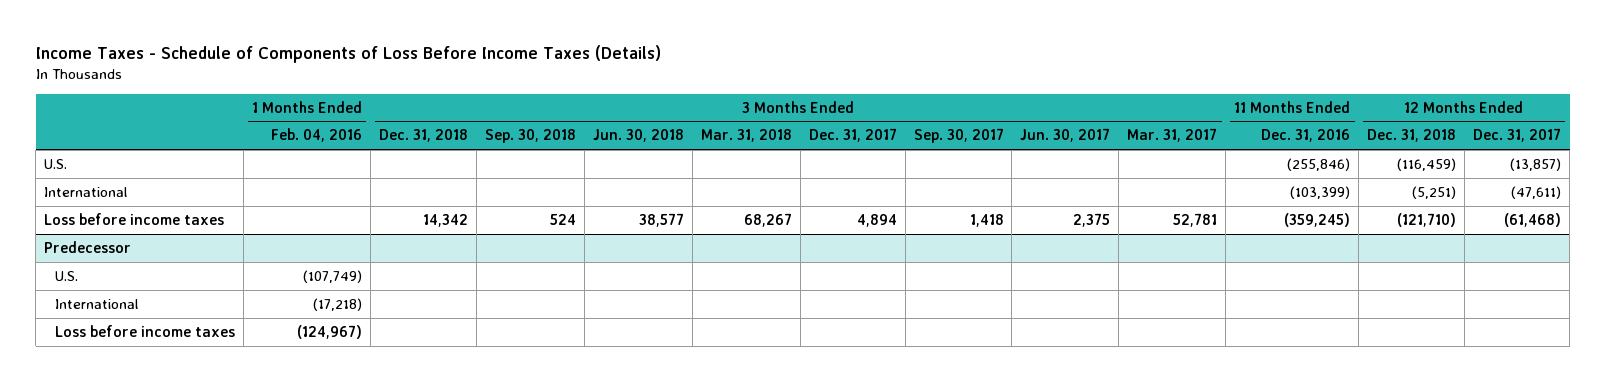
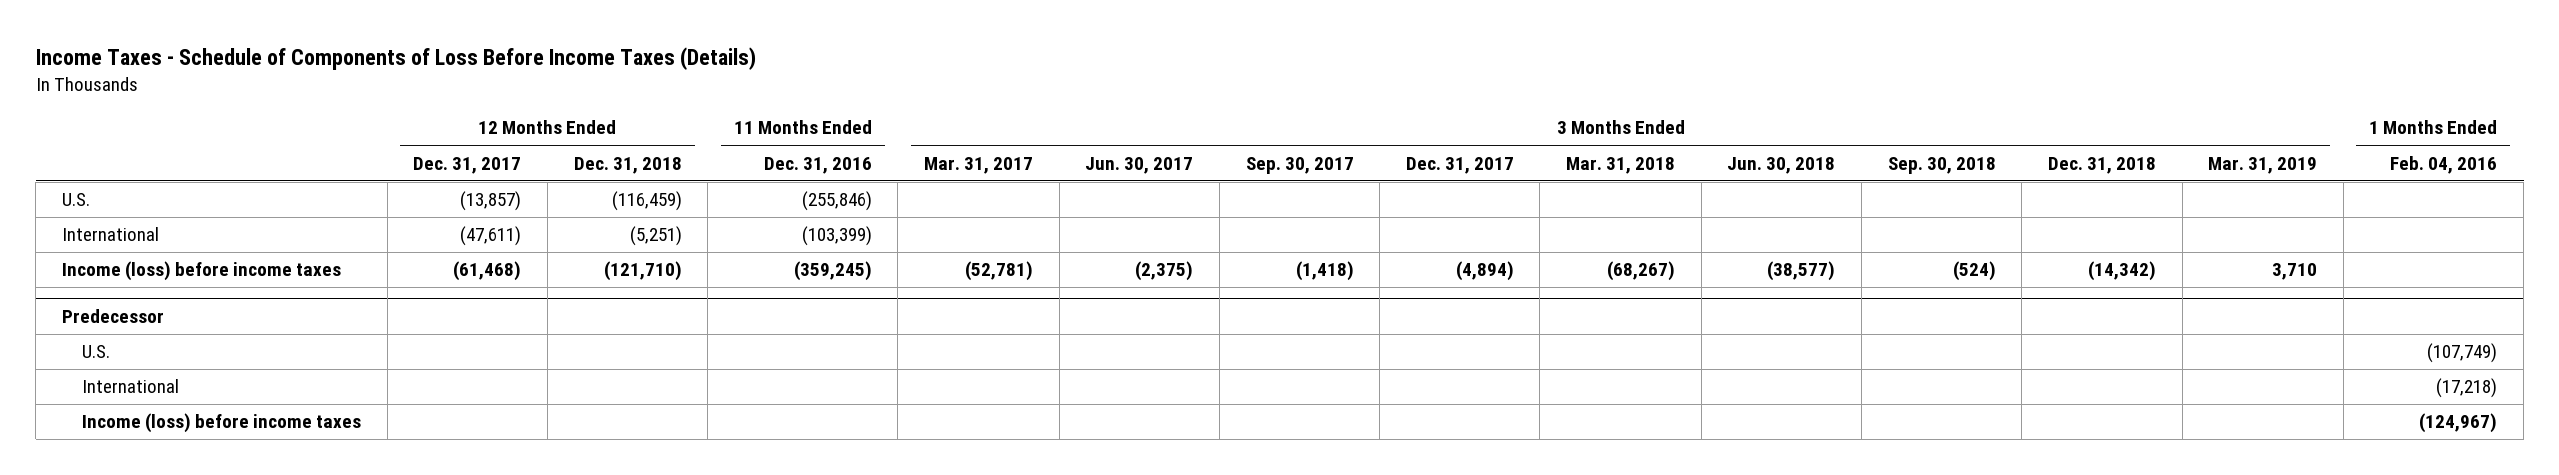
- | 1 Months Ended Feb. 04, 2016 | 3 Months Ended Dec. 31, 2018 | 3 Months Ended Sep. 30, 2018 | 3 Months Ended Jun. 30, 2018 | 3 Months Ended Mar. 31, 2018 | 3 Months Ended Dec. 31, 2017 | 3 Months Ended Sep. 30, 2017 | 3 Months Ended Jun. 30, 2017 | 3 Months Ended Mar. 31, 2017 | 11 Months Ended Dec. 31, 2016 | 12 Months Ended Dec. 31, 2018 | 12 Months Ended Dec. 31, 2017
+ | 12 Months Ended Dec. 31, 2017 | 12 Months Ended Dec. 31, 2018 | 11 Months Ended Dec. 31, 2016 | 3 Months Ended Mar. 31, 2017 | 3 Months Ended Jun. 30, 2017 | 3 Months Ended Sep. 30, 2017 | 3 Months Ended Dec. 31, 2017 | 3 Months Ended Mar. 31, 2018 | 3 Months Ended Jun. 30, 2018 | 3 Months Ended Sep. 30, 2018 | 3 Months Ended Dec. 31, 2018 | 3 Months Ended Mar. 31, 2019 | 1 Months Ended Feb. 04, 2016
- Loss before income taxes | | 14,342 | 524 | 38,577 | 68,267 | 4,894 | 1,418 | 2,375 | 52,781 | (359,245) | (121,710) | (61,468)
+ Income (loss) before income taxes | (61,468) | (121,710) | (359,245) | (52,781) | (2,375) | (1,418) | (4,894) | (68,267) | (38,577) | (524) | (14,342) | 3,710 |
@ Predecessor
- Loss before income taxes | (124,967) | | | | | | | | | | |
+ Income (loss) before income taxes | | | | | | | | | | | | | (124,967)

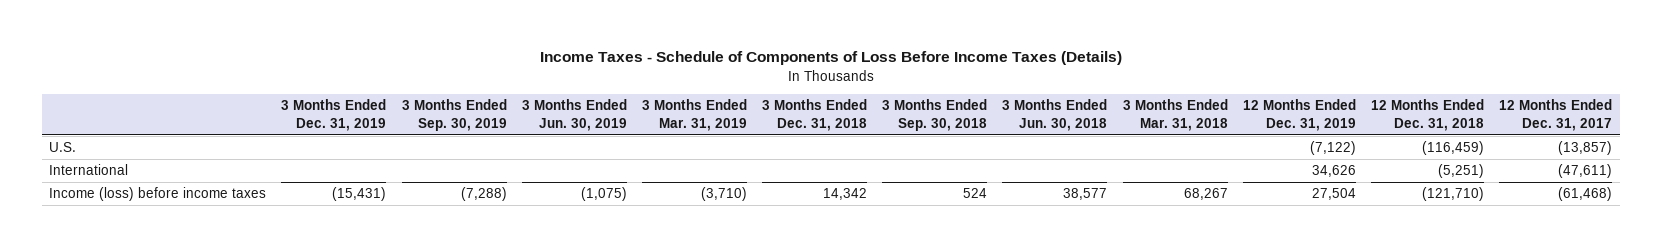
- | 12 Months Ended Dec. 31, 2017 | 12 Months Ended Dec. 31, 2018 | 11 Months Ended Dec. 31, 2016 | 3 Months Ended Mar. 31, 2017 | 3 Months Ended Jun. 30, 2017 | 3 Months Ended Sep. 30, 2017 | 3 Months Ended Dec. 31, 2017 | 3 Months Ended Mar. 31, 2018 | 3 Months Ended Jun. 30, 2018 | 3 Months Ended Sep. 30, 2018 | 3 Months Ended Dec. 31, 2018 | 3 Months Ended Mar. 31, 2019 | 1 Months Ended Feb. 04, 2016
+ | 3 Months Ended Dec. 31, 2019 | 3 Months Ended Sep. 30, 2019 | 3 Months Ended Jun. 30, 2019 | 3 Months Ended Mar. 31, 2019 | 3 Months Ended Dec. 31, 2018 | 3 Months Ended Sep. 30, 2018 | 3 Months Ended Jun. 30, 2018 | 3 Months Ended Mar. 31, 2018 | 12 Months Ended Dec. 31, 2019 | 12 Months Ended Dec. 31, 2018 | 12 Months Ended Dec. 31, 2017
- Income (loss) before income taxes | (61,468) | (121,710) | (359,245) | (52,781) | (2,375) | (1,418) | (4,894) | (68,267) | (38,577) | (524) | (14,342) | 3,710 |
- Predecessor
- U.S. | | | | | | | | | | | | | (107,749)
- International | | | | | | | | | | | | | (17,218)
- Income (loss) before income taxes | | | | | | | | | | | | | (124,967)
+ Income (loss) before income taxes | (15,431) | (7,288) | (1,075) | (3,710) | 14,342 | 524 | 38,577 | 68,267 | 27,504 | (121,710) | (61,468)

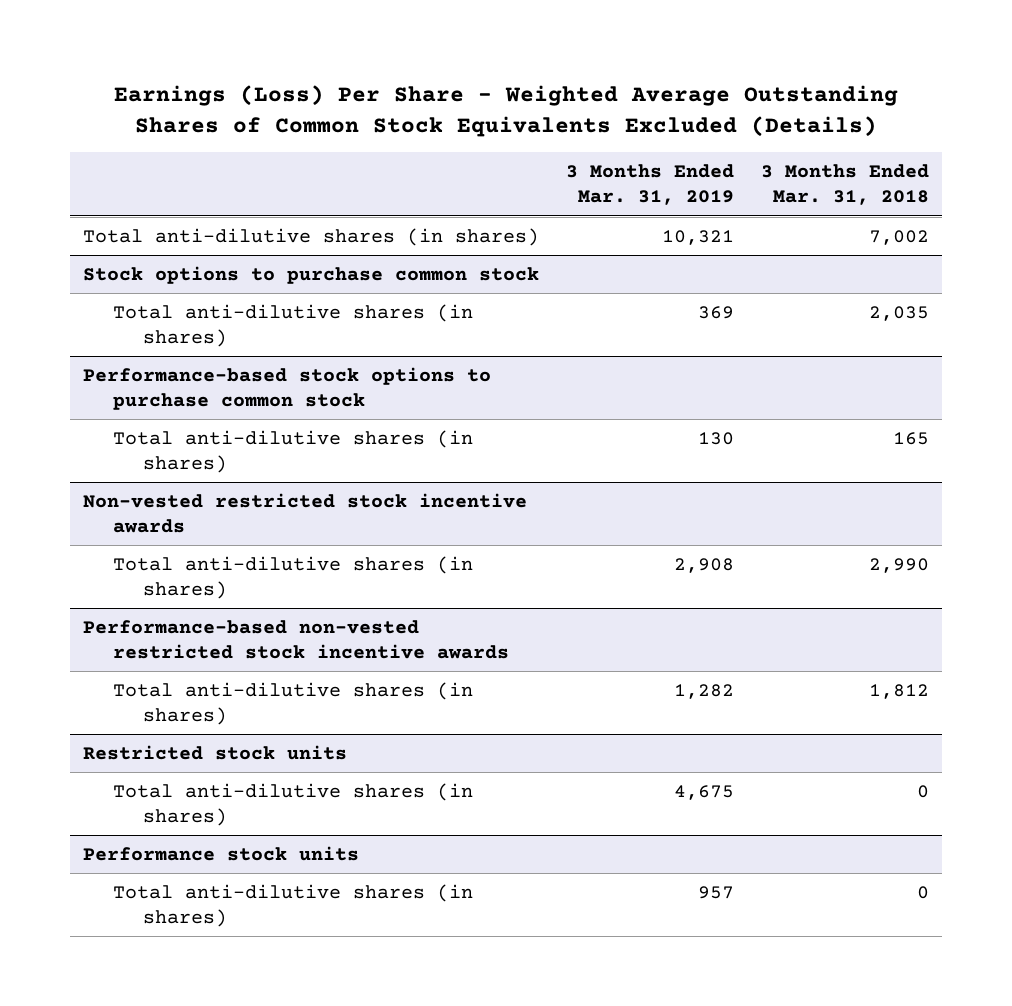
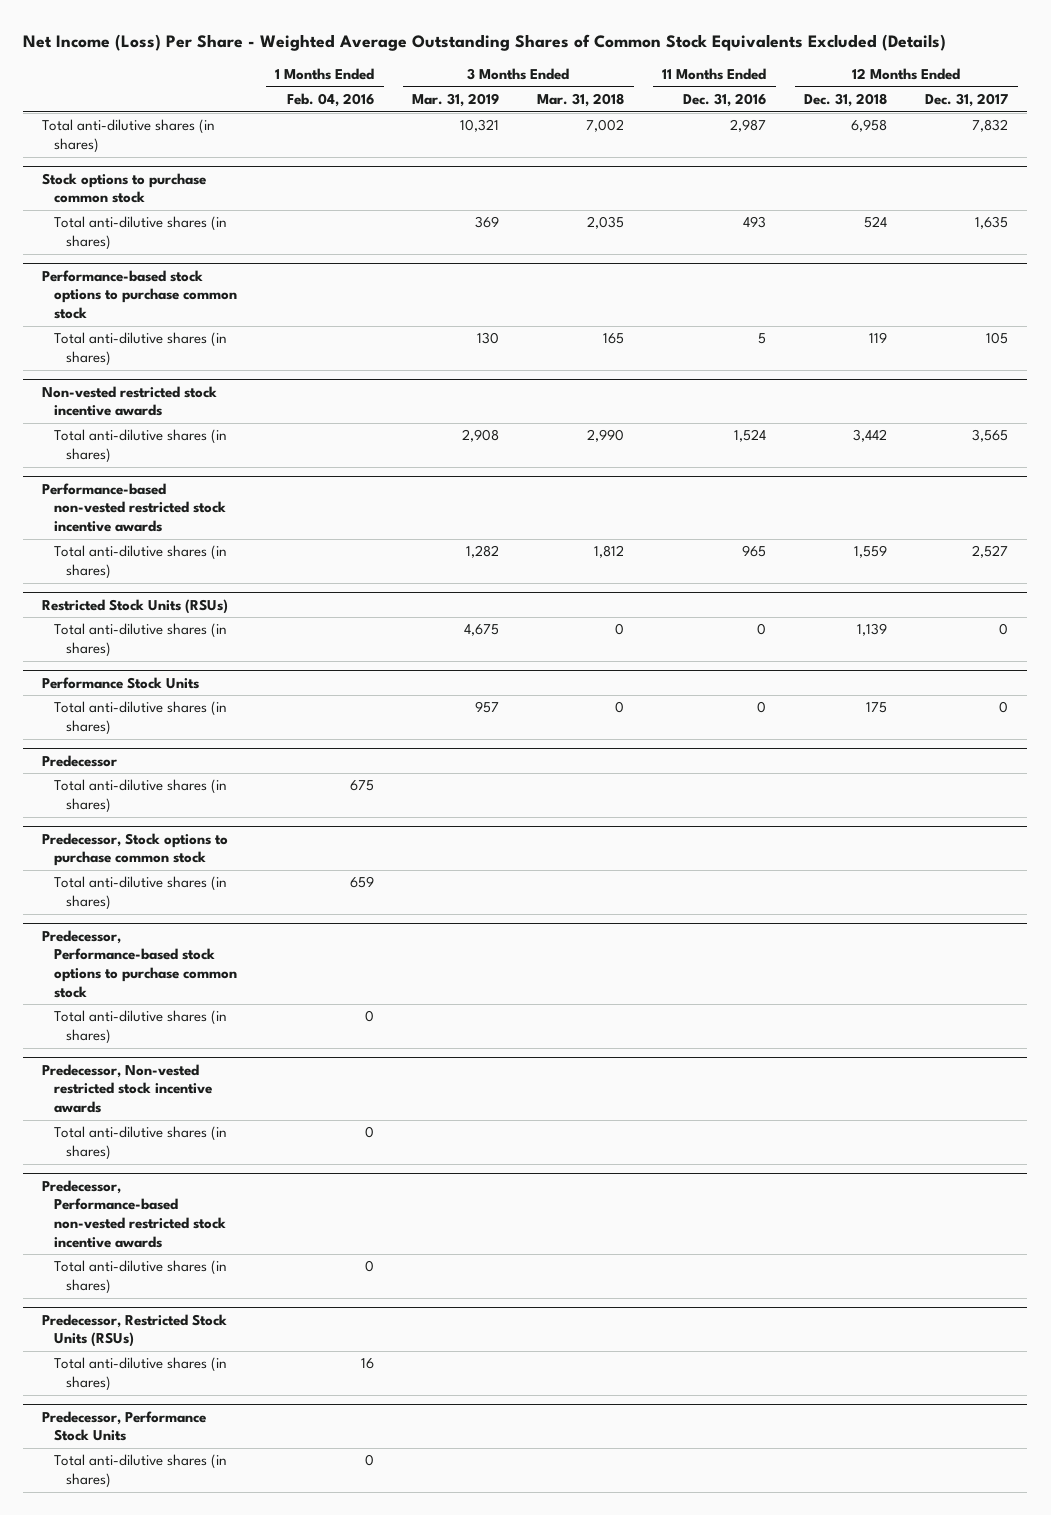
- Earnings (Loss) Per Share - Weighted Average Outstanding Shares of Common Stock Equivalents Excluded (Details)
+ Net Income (Loss) Per Share - Weighted Average Outstanding Shares of Common Stock Equivalents Excluded (Details)
- | 3 Months Ended Mar. 31, 2019 | 3 Months Ended Mar. 31, 2018
+ | 1 Months Ended Feb. 04, 2016 | 3 Months Ended Mar. 31, 2019 | 3 Months Ended Mar. 31, 2018 | 11 Months Ended Dec. 31, 2016 | 12 Months Ended Dec. 31, 2018 | 12 Months Ended Dec. 31, 2017
- Restricted stock units
+ Restricted Stock Units (RSUs)
- Performance stock units
+ Performance Stock Units
+ Predecessor
+ Total anti-dilutive shares (in shares) | 675 | | | | |
+ Predecessor, Stock options to purchase common stock
+ Total anti-dilutive shares (in shares) | 659 | | | | |
+ Predecessor, Performance-based stock options to purchase common stock
+ Total anti-dilutive shares (in shares) | 0 | | | | |
+ Predecessor, Non-vested restricted stock incentive awards
+ Total anti-dilutive shares (in shares) | 0 | | | | |
+ Predecessor, Performance-based non-vested restricted stock incentive awards
+ Total anti-dilutive shares (in shares) | 0 | | | | |
+ Predecessor, Restricted Stock Units (RSUs)
+ Total anti-dilutive shares (in shares) | 16 | | | | |
+ Predecessor, Performance Stock Units
+ Total anti-dilutive shares (in shares) | 0 | | | | |

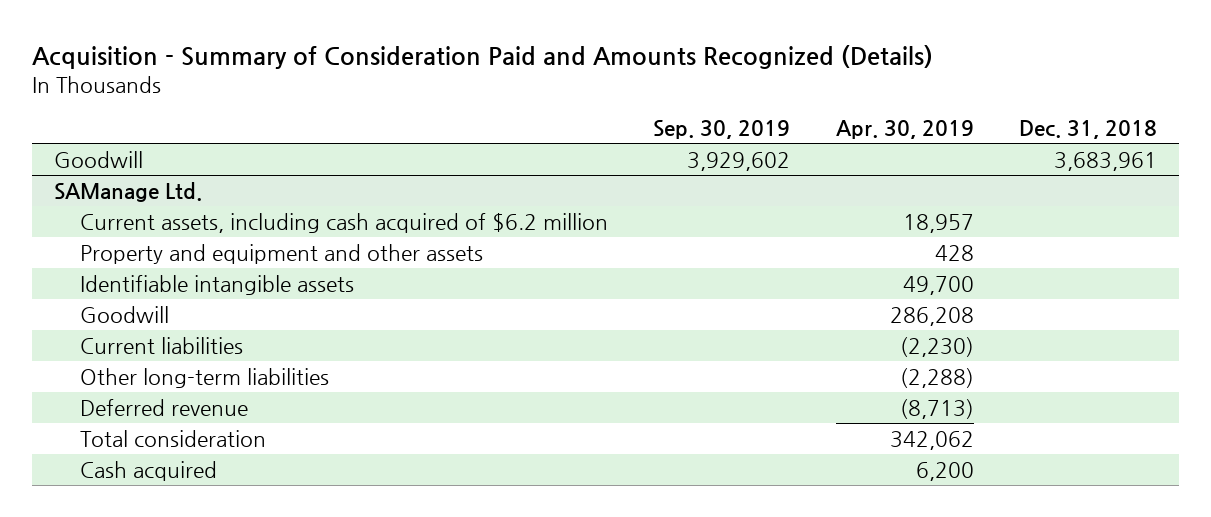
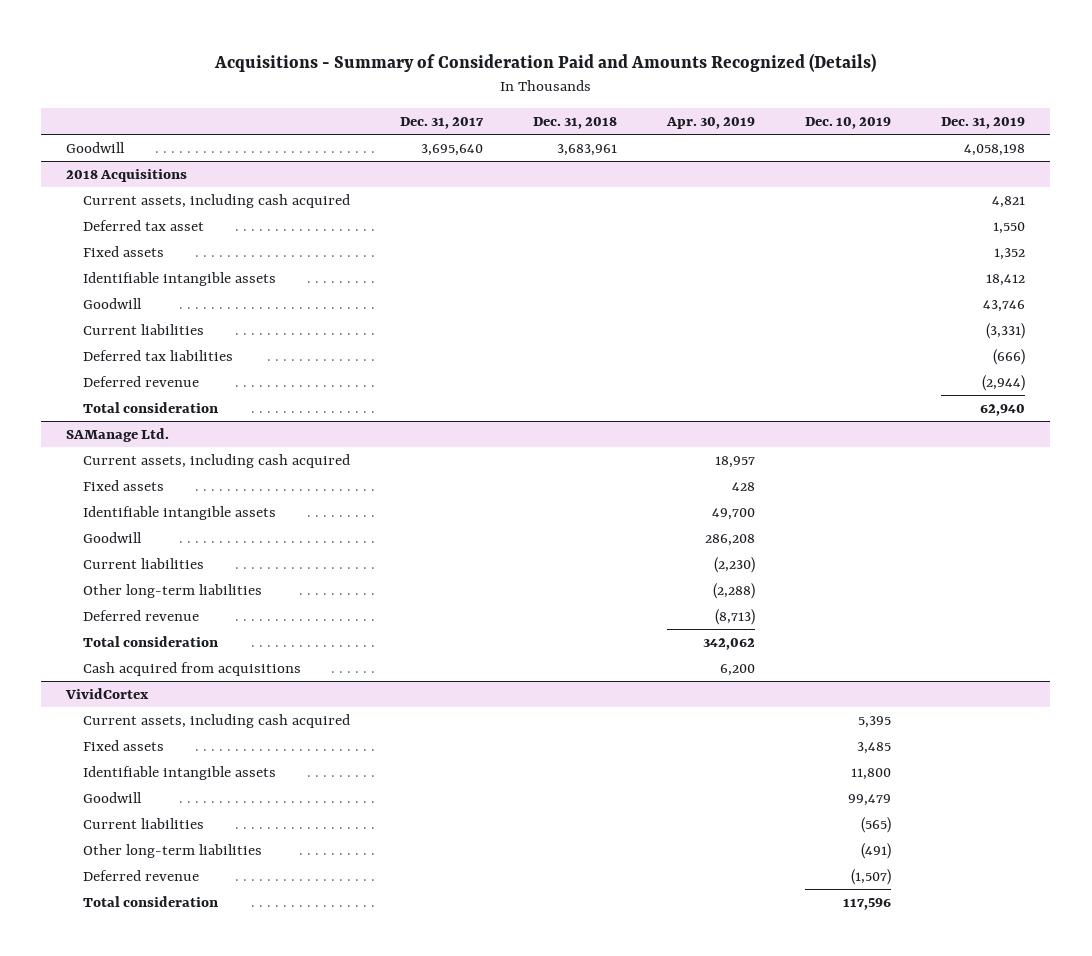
- Acquisition - Summary of Consideration Paid and Amounts Recognized (Details)
+ Acquisitions - Summary of Consideration Paid and Amounts Recognized (Details)
- | Sep. 30, 2019 | Apr. 30, 2019 | Dec. 31, 2018
+ | Dec. 31, 2017 | Dec. 31, 2018 | Apr. 30, 2019 | Dec. 10, 2019 | Dec. 31, 2019
+ 2018 Acquisitions
+ Current assets, including cash acquired | | | | | 4,821
+ Deferred tax asset | | | | | 1,550
+ Fixed assets | | | | | 1,352
+ Identifiable intangible assets | | | | | 18,412
+ Goodwill | | | | | 43,746
+ Current liabilities | | | | | (3,331)
+ Deferred tax liabilities | | | | | (666)
+ Deferred revenue | | | | | (2,944)
+ Total consideration | | | | | 62,940
@ SAManage Ltd.
- Current assets, including cash acquired of $6.2 million | | 18,957 |
- Property and equipment and other assets | | 428 |
+ Current assets, including cash acquired | | | 18,957 | |
+ Fixed assets | | | 428 | |
- Cash acquired | | 6,200 |
+ Cash acquired from acquisitions | | | 6,200 | |
+ VividCortex
+ Current assets, including cash acquired | | | | 5,395 |
+ Fixed assets | | | | 3,485 |
+ Identifiable intangible assets | | | | 11,800 |
+ Goodwill | | | | 99,479 |
+ Current liabilities | | | | (565) |
+ Other long-term liabilities | | | | (491) |
+ Deferred revenue | | | | (1,507) |
+ Total consideration | | | | 117,596 |

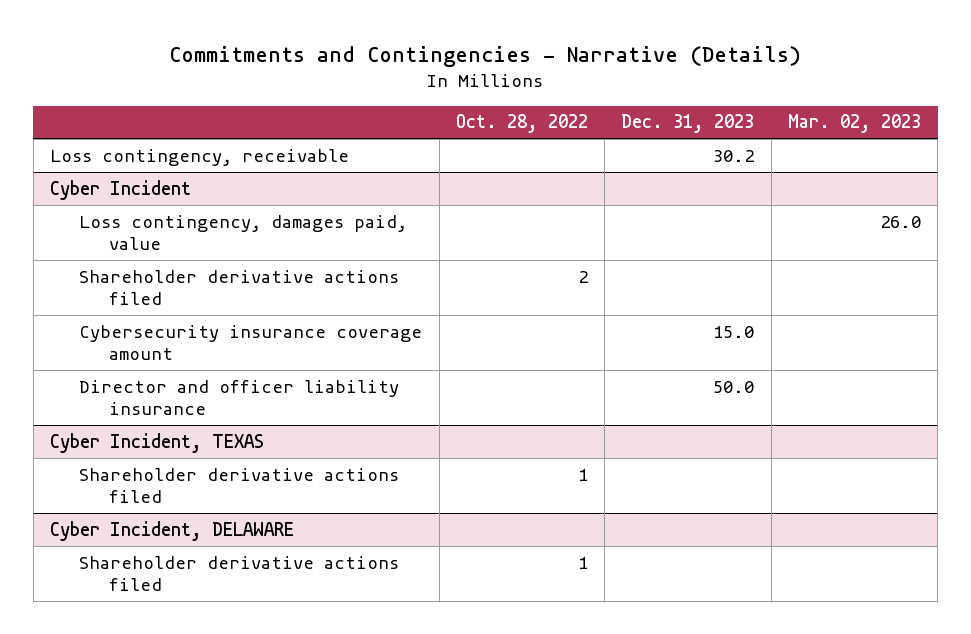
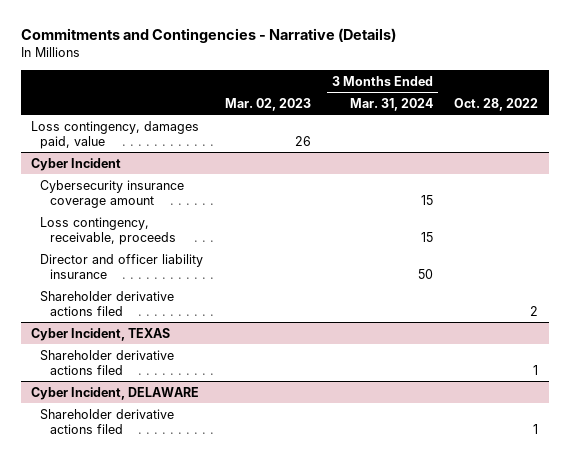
- | Oct. 28, 2022 | Dec. 31, 2023 | Mar. 02, 2023
+ | Mar. 02, 2023 | 3 Months Ended Mar. 31, 2024 | Oct. 28, 2022
- Loss contingency, receivable | | 30.2 |
+ Loss contingency, damages paid, value | 26 | |
@ Cyber Incident
- Loss contingency, damages paid, value | | | 26.0
+ Loss contingency, receivable, proceeds | | 15 |
moved down: Shareholder derivative actions filed | | | 2

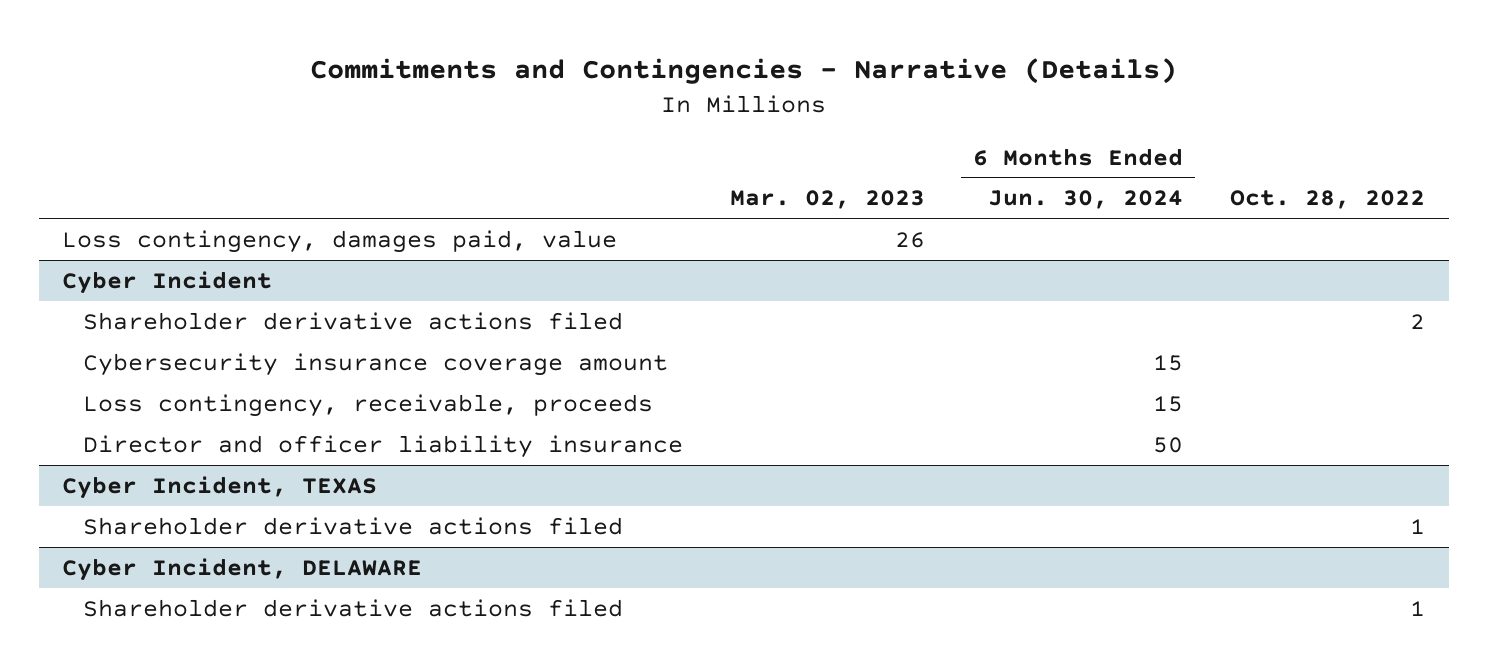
- | Mar. 02, 2023 | 3 Months Ended Mar. 31, 2024 | Oct. 28, 2022
+ | Mar. 02, 2023 | 6 Months Ended Jun. 30, 2024 | Oct. 28, 2022
@ Cyber Incident
moved up: Shareholder derivative actions filed | | | 2

